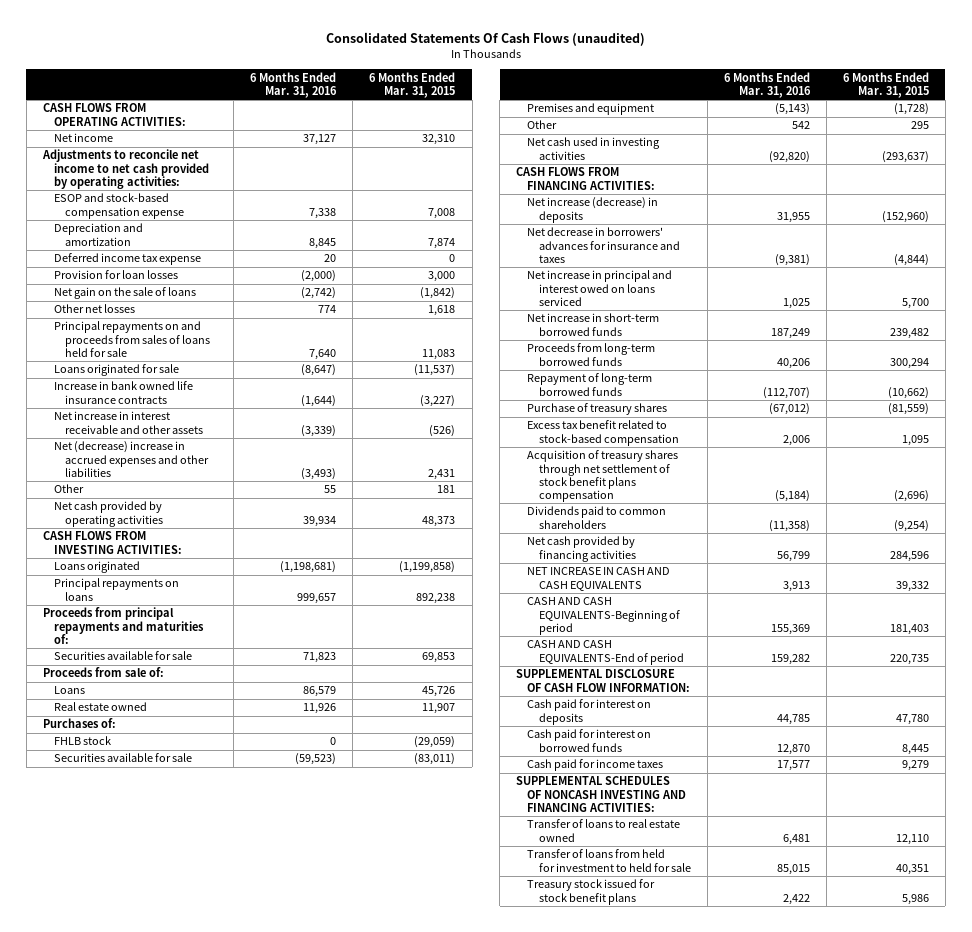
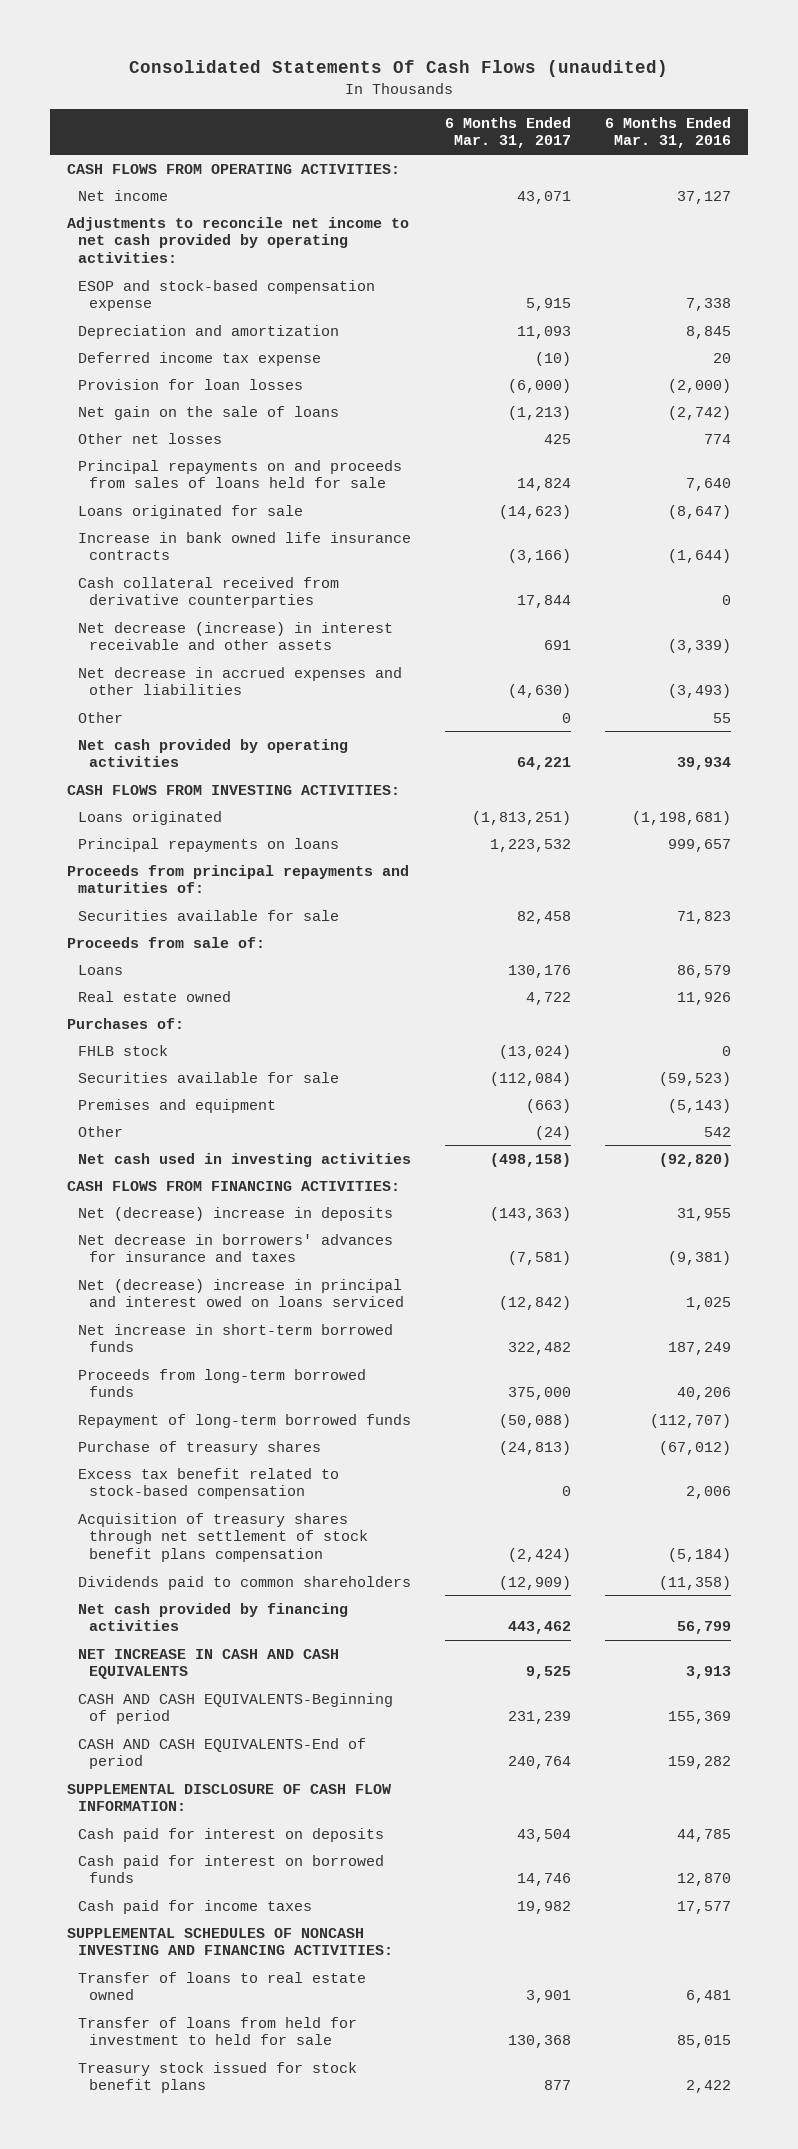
- | 6 Months Ended Mar. 31, 2016 | 6 Months Ended Mar. 31, 2015
+ | 6 Months Ended Mar. 31, 2017 | 6 Months Ended Mar. 31, 2016
- Net increase in interest receivable and other assets | (3,339) | (526)
- Net (decrease) increase in accrued expenses and other liabilities | (3,493) | 2,431
+ Cash collateral received from derivative counterparties | 17,844 | 0
+ Net decrease (increase) in interest receivable and other assets | 691 | (3,339)
+ Net decrease in accrued expenses and other liabilities | (4,630) | (3,493)
- Net increase (decrease) in deposits | 31,955 | (152,960)
+ Net (decrease) increase in deposits | (143,363) | 31,955
- Net increase in principal and interest owed on loans serviced | 1,025 | 5,700
+ Net (decrease) increase in principal and interest owed on loans serviced | (12,842) | 1,025

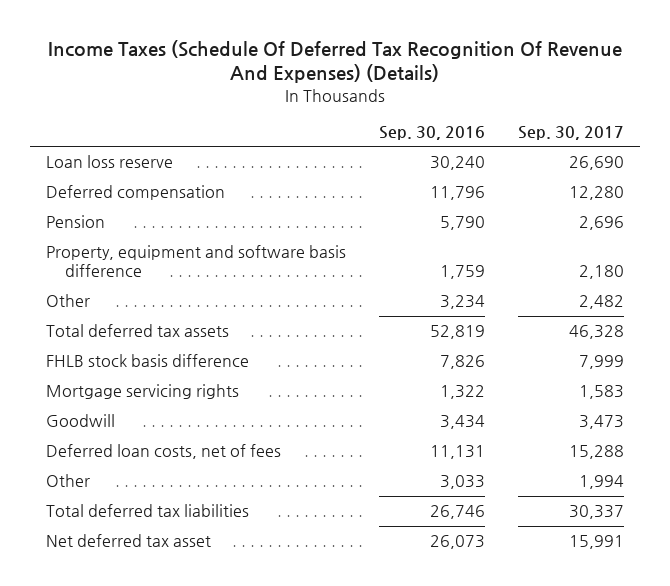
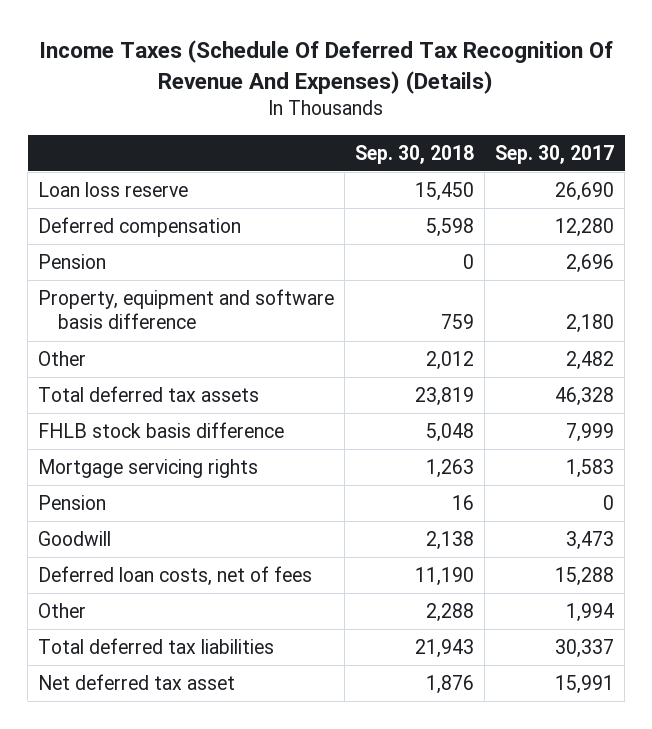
- | Sep. 30, 2016 | Sep. 30, 2017
+ | Sep. 30, 2018 | Sep. 30, 2017
+ Pension | 16 | 0

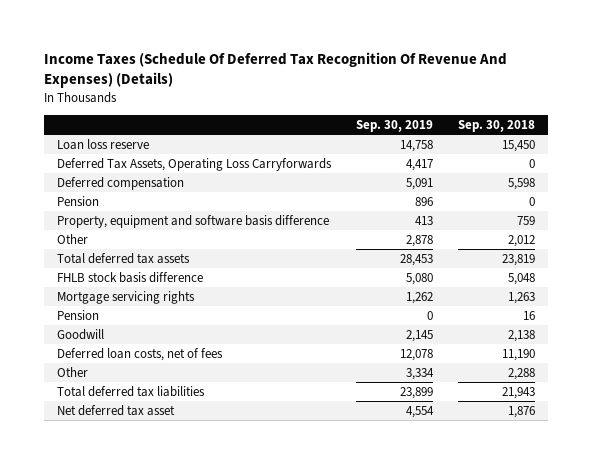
- | Sep. 30, 2018 | Sep. 30, 2017
+ | Sep. 30, 2019 | Sep. 30, 2018
+ Deferred Tax Assets, Operating Loss Carryforwards | 4,417 | 0

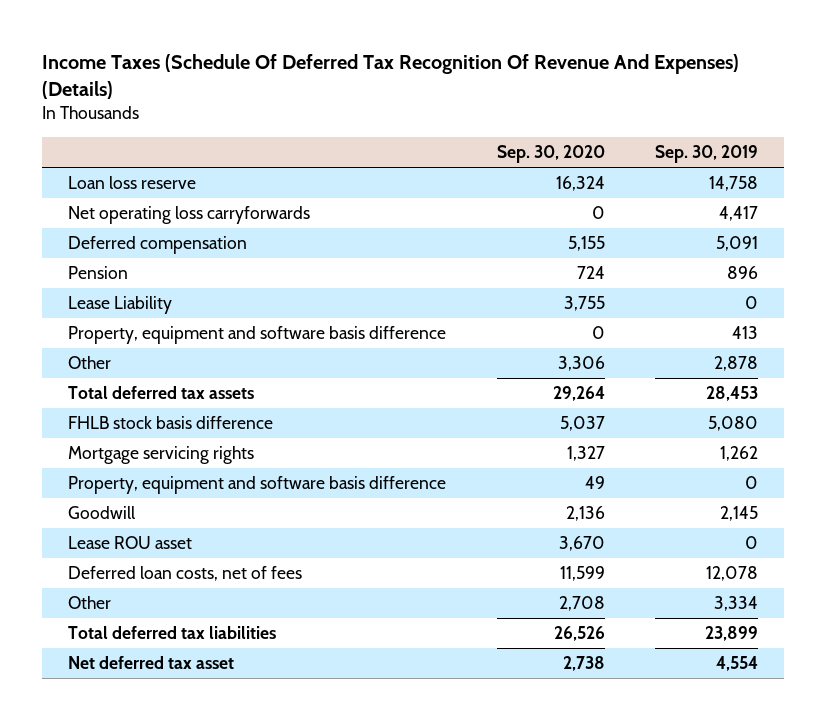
- | Sep. 30, 2019 | Sep. 30, 2018
+ | Sep. 30, 2020 | Sep. 30, 2019
- Deferred Tax Assets, Operating Loss Carryforwards | 4,417 | 0
+ Net operating loss carryforwards | 0 | 4,417
+ Lease Liability | 3,755 | 0
- Pension | 0 | 16
+ Property, equipment and software basis difference | 49 | 0
+ Lease ROU asset | 3,670 | 0

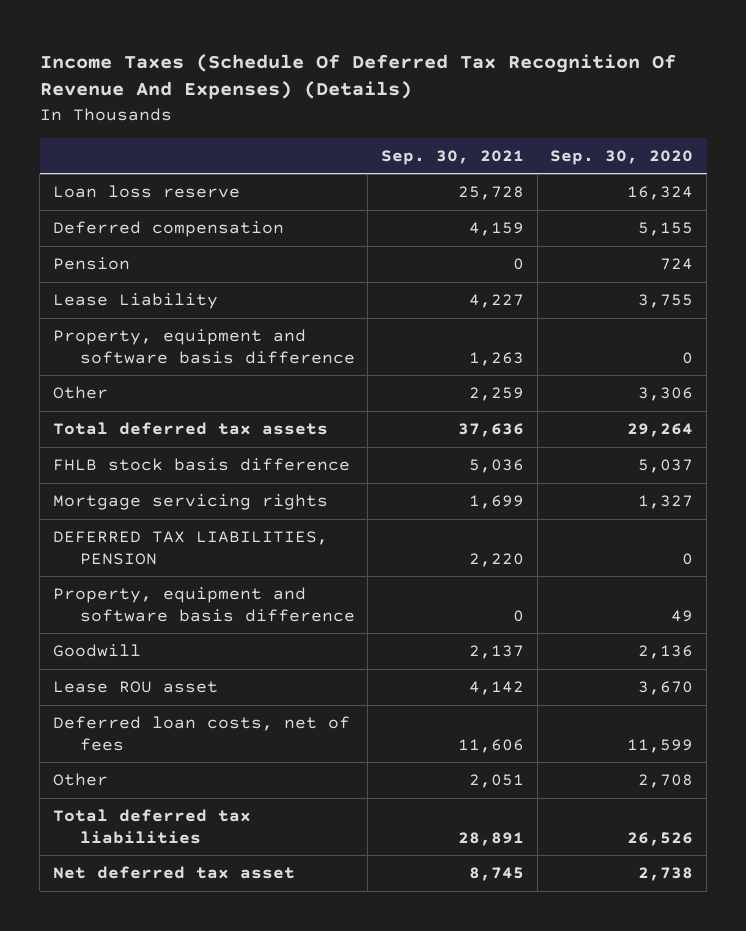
- | Sep. 30, 2020 | Sep. 30, 2019
+ | Sep. 30, 2021 | Sep. 30, 2020
- Net operating loss carryforwards | 0 | 4,417
+ DEFERRED TAX LIABILITIES, PENSION | 2,220 | 0

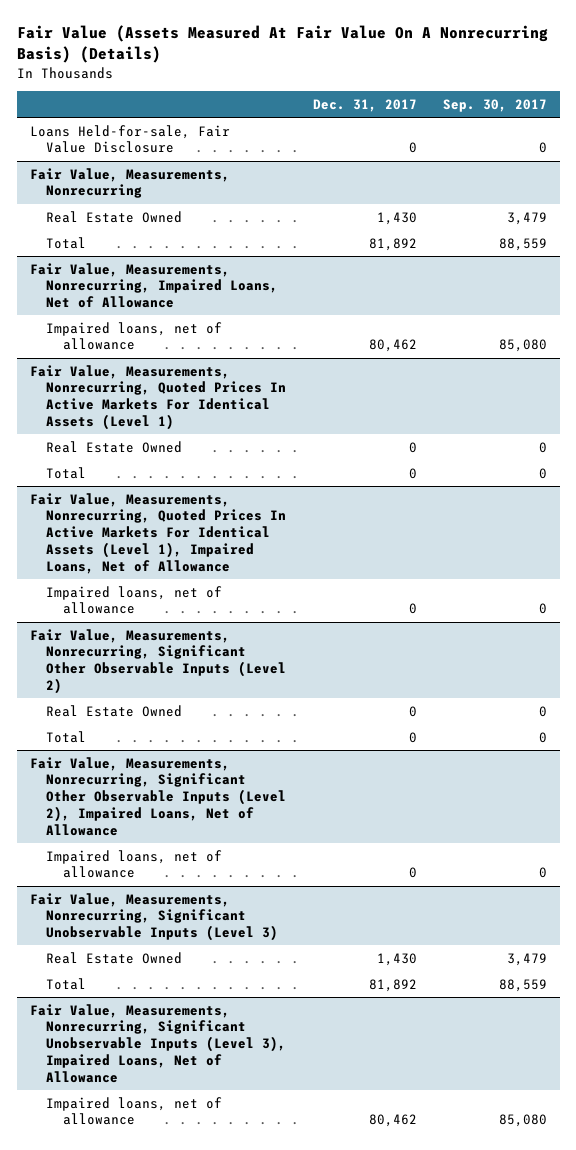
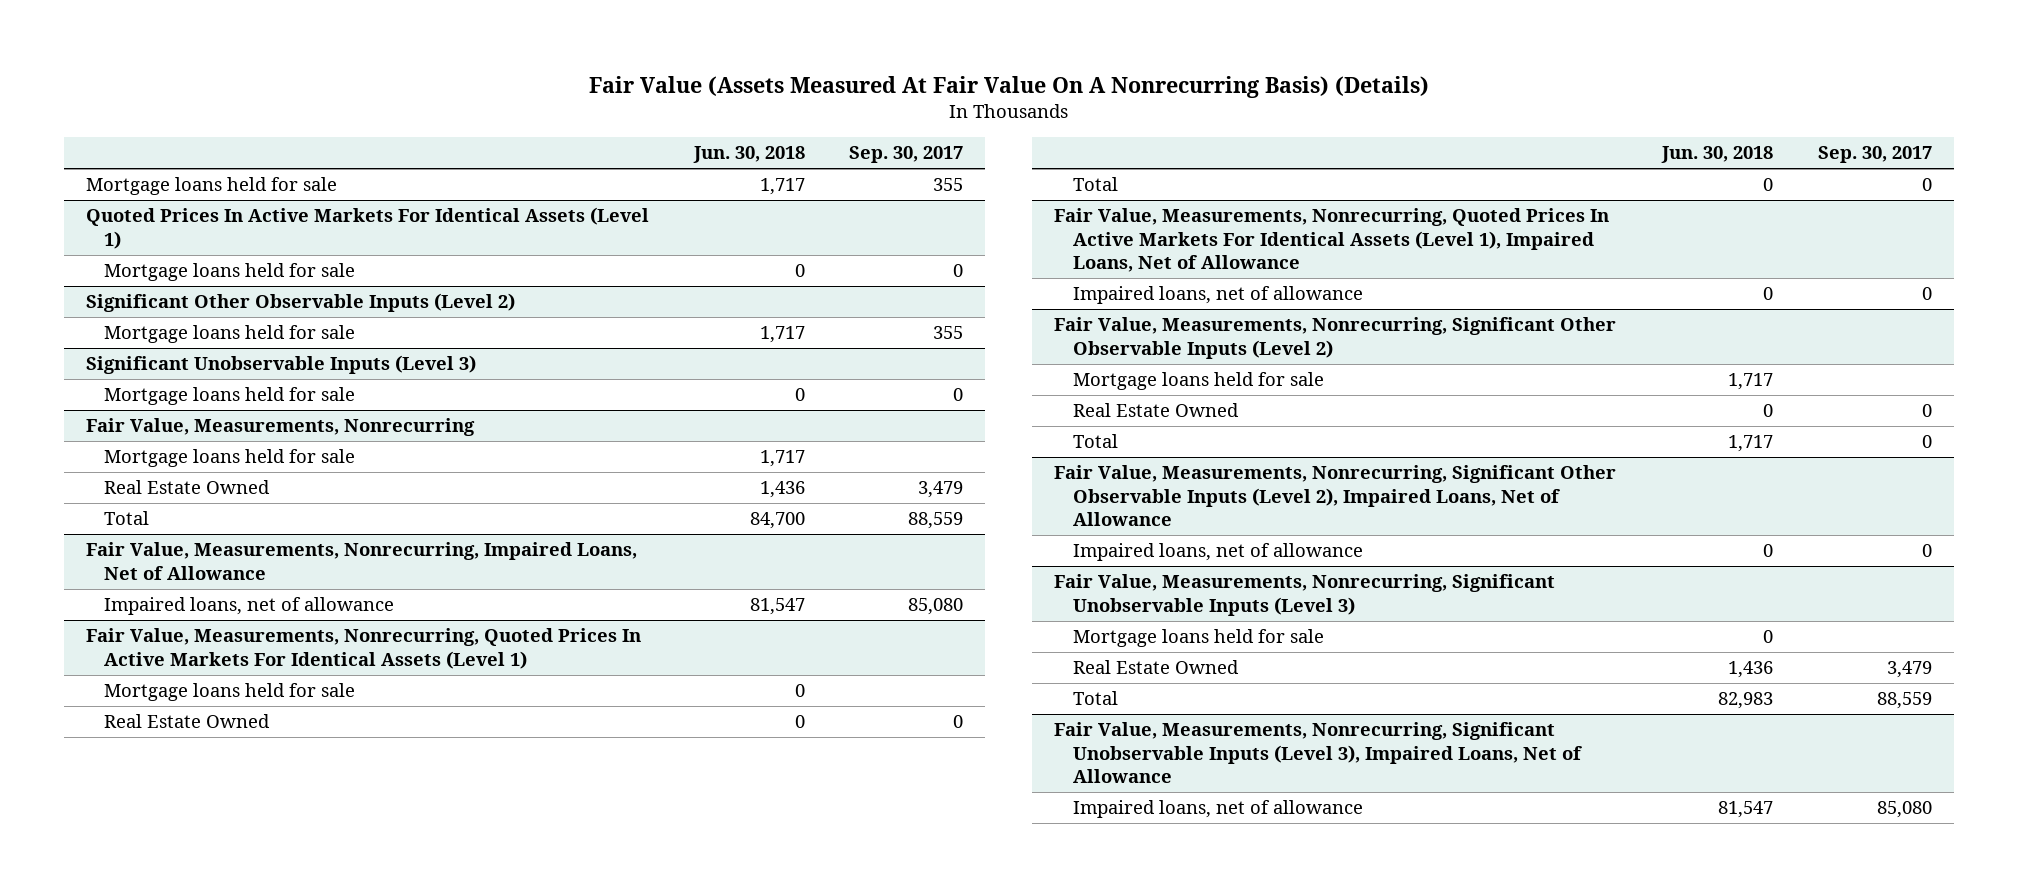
- | Dec. 31, 2017 | Sep. 30, 2017
+ | Jun. 30, 2018 | Sep. 30, 2017
- Loans Held-for-sale, Fair Value Disclosure | 0 | 0
+ Mortgage loans held for sale | 1,717 | 355
+ Quoted Prices In Active Markets For Identical Assets (Level 1)
+ Mortgage loans held for sale | 0 | 0
+ Significant Other Observable Inputs (Level 2)
+ Mortgage loans held for sale | 1,717 | 355
+ Significant Unobservable Inputs (Level 3)
+ Mortgage loans held for sale | 0 | 0
@ Fair Value, Measurements, Nonrecurring
+ Mortgage loans held for sale | 1,717 |
@ Fair Value, Measurements, Nonrecurring, Quoted Prices In Active Markets For Identical Assets (Level 1)
+ Mortgage loans held for sale | 0 |
@ Fair Value, Measurements, Nonrecurring, Significant Other Observable Inputs (Level 2)
+ Mortgage loans held for sale | 1,717 |
@ Fair Value, Measurements, Nonrecurring, Significant Unobservable Inputs (Level 3)
+ Mortgage loans held for sale | 0 |

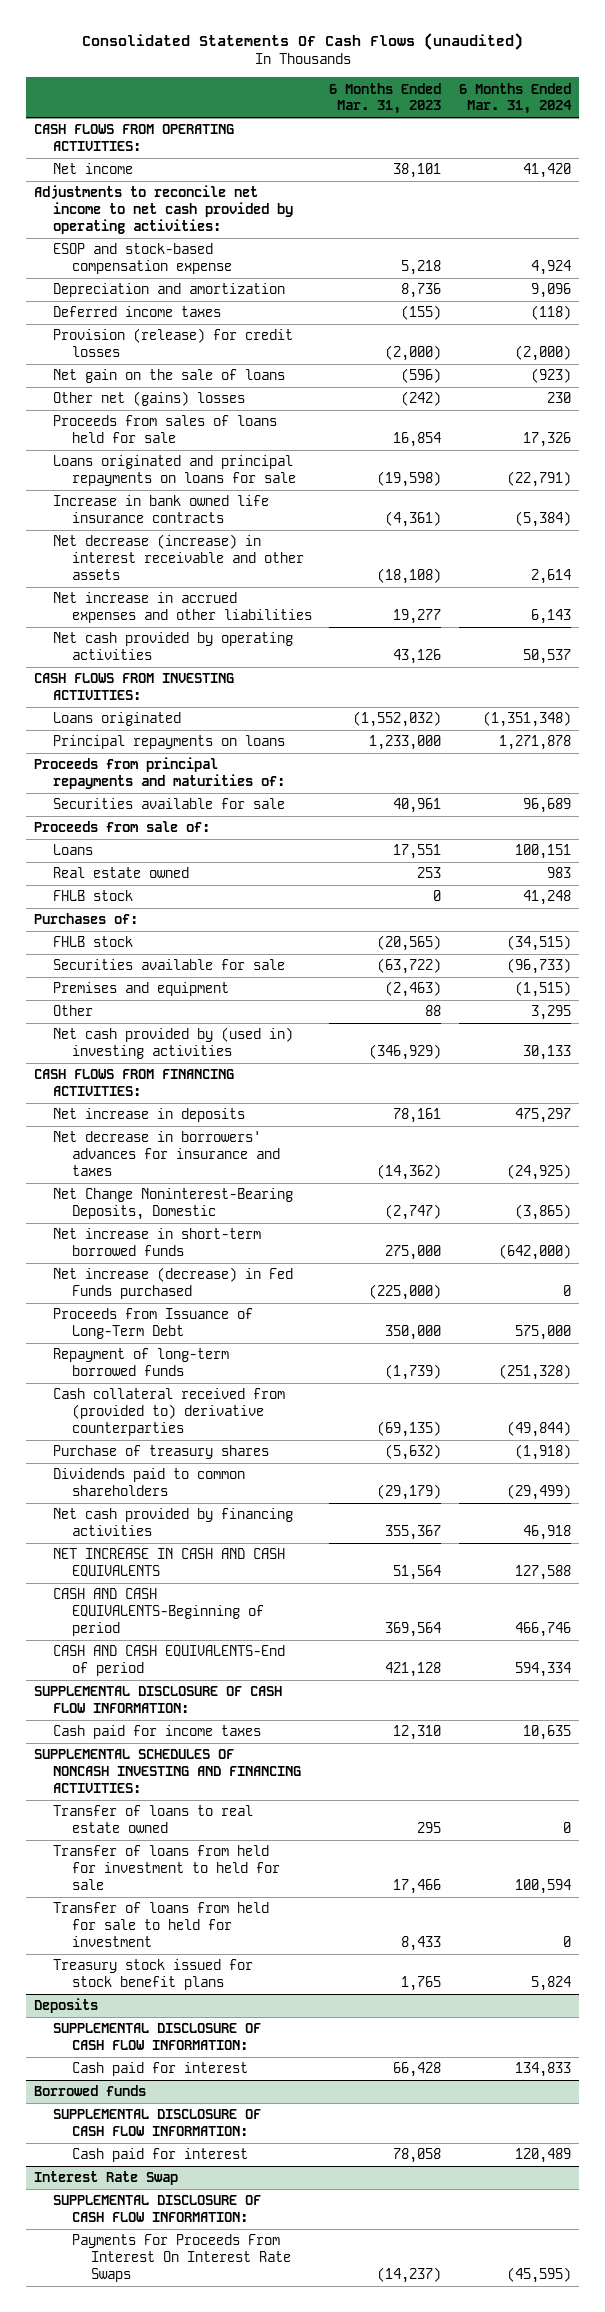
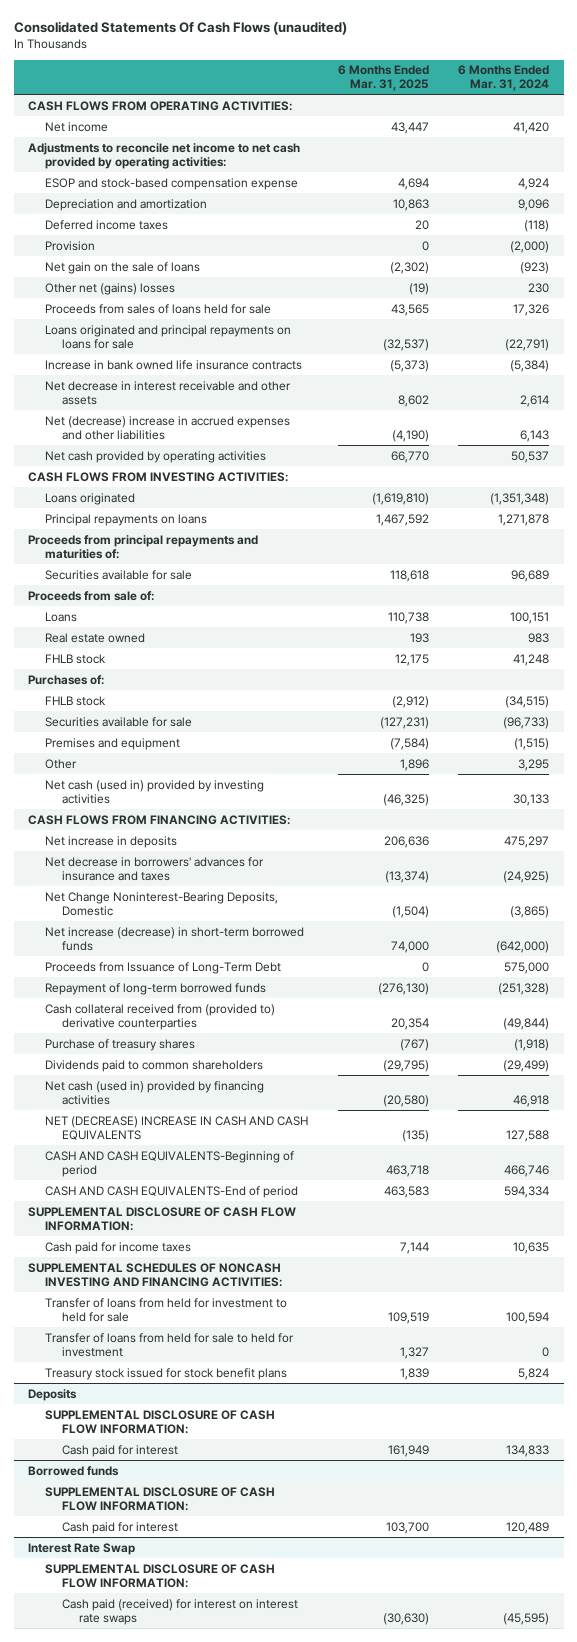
- | 6 Months Ended Mar. 31, 2023 | 6 Months Ended Mar. 31, 2024
+ | 6 Months Ended Mar. 31, 2025 | 6 Months Ended Mar. 31, 2024
- Provision (release) for credit losses | (2,000) | (2,000)
+ Provision | 0 | (2,000)
- Net decrease (increase) in interest receivable and other assets | (18,108) | 2,614
- Net increase in accrued expenses and other liabilities | 19,277 | 6,143
+ Net decrease in interest receivable and other assets | 8,602 | 2,614
+ Net (decrease) increase in accrued expenses and other liabilities | (4,190) | 6,143
- Net cash provided by (used in) investing activities | (346,929) | 30,133
+ Net cash (used in) provided by investing activities | (46,325) | 30,133
- Net increase in short-term borrowed funds | 275,000 | (642,000)
- Net increase (decrease) in Fed Funds purchased | (225,000) | 0
+ Net increase (decrease) in short-term borrowed funds | 74,000 | (642,000)
- Net cash provided by financing activities | 355,367 | 46,918
- NET INCREASE IN CASH AND CASH EQUIVALENTS | 51,564 | 127,588
+ Net cash (used in) provided by financing activities | (20,580) | 46,918
+ NET (DECREASE) INCREASE IN CASH AND CASH EQUIVALENTS | (135) | 127,588
- Transfer of loans to real estate owned | 295 | 0
@ Interest Rate Swap
- Payments For Proceeds From Interest On Interest Rate Swaps | (14,237) | (45,595)
+ Cash paid (received) for interest on interest rate swaps | (30,630) | (45,595)

